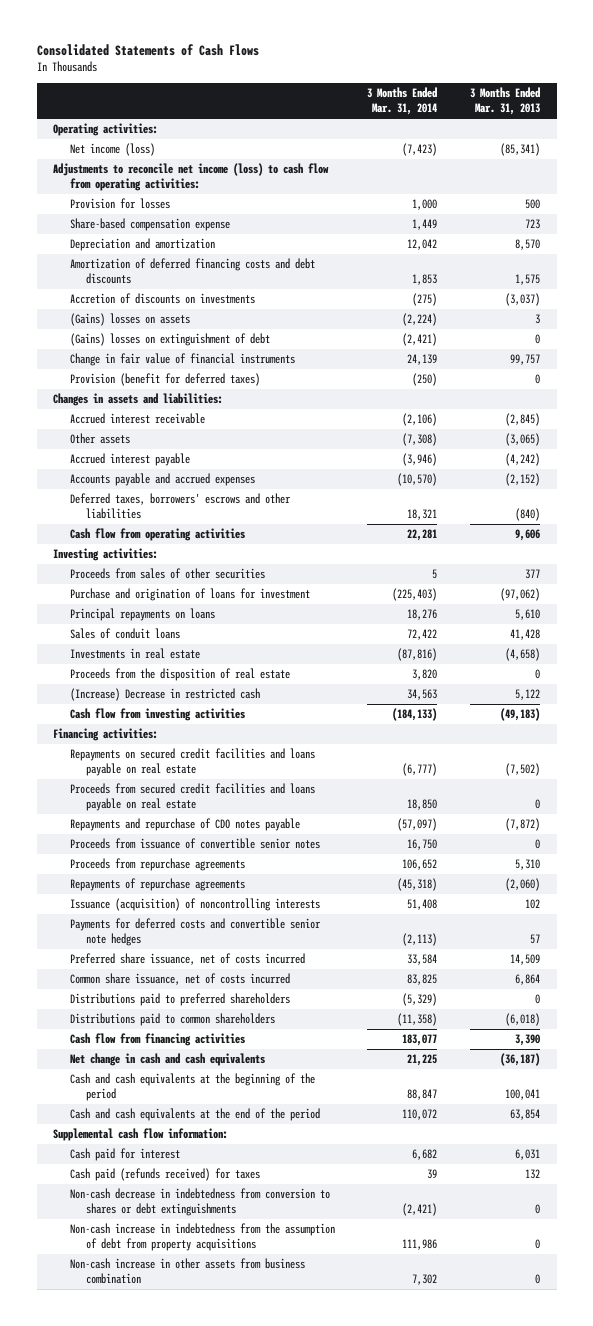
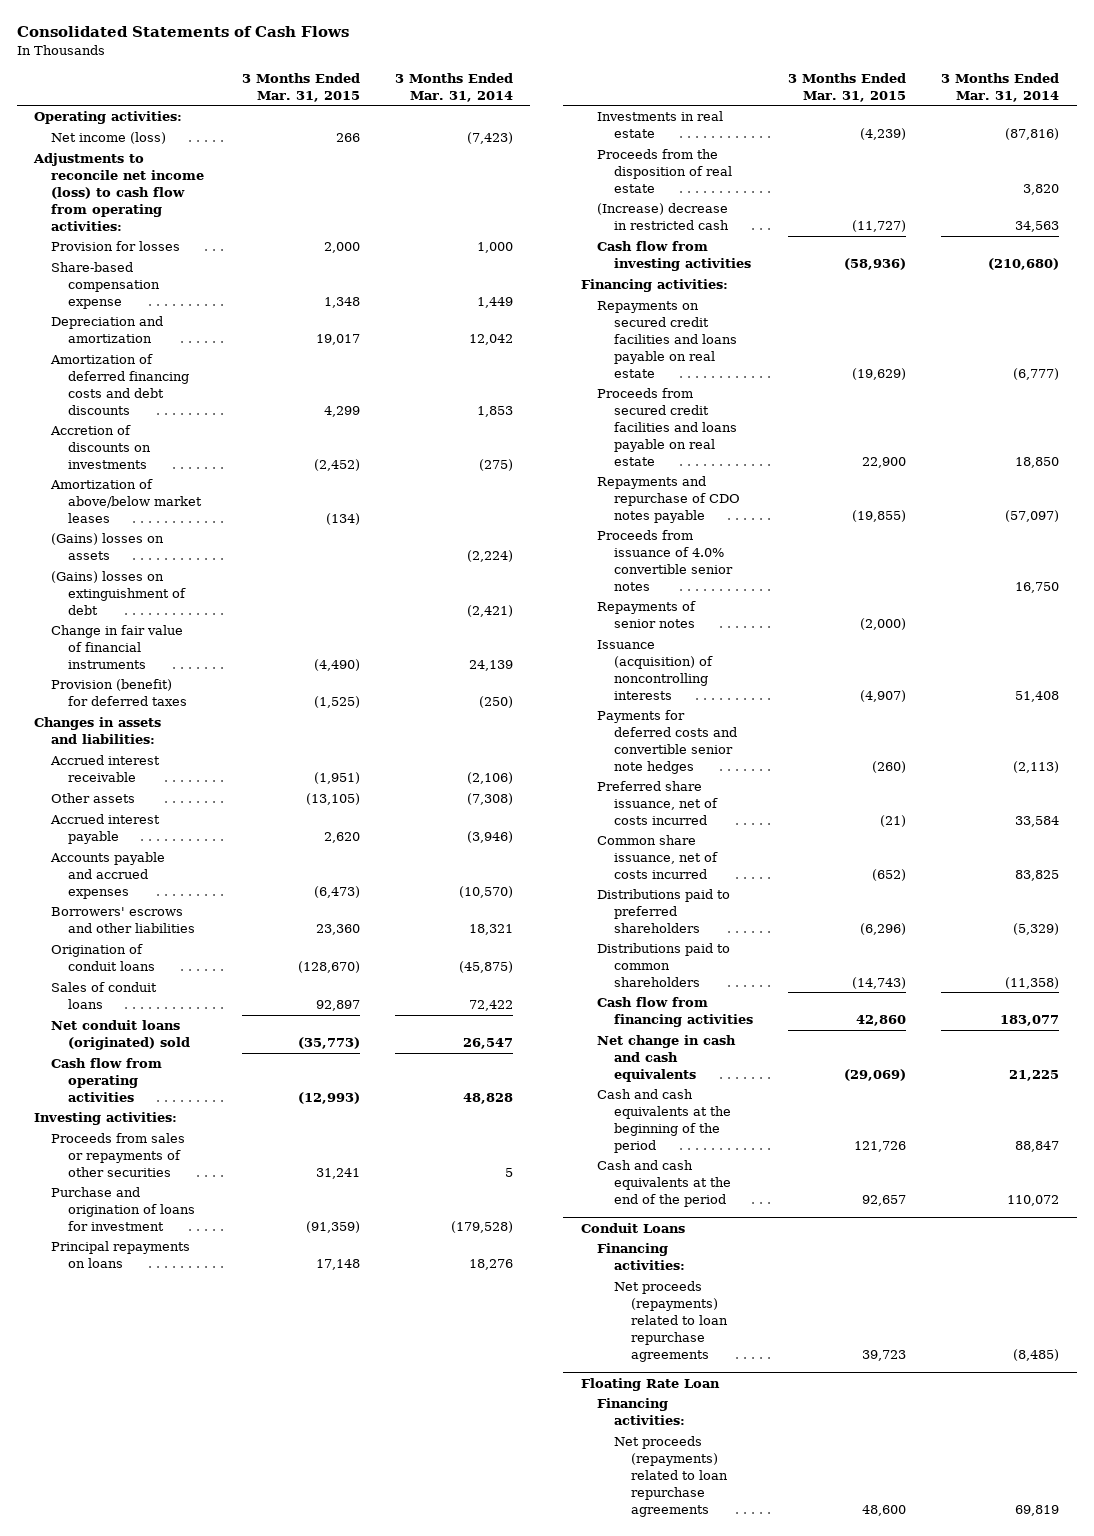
- | 3 Months Ended Mar. 31, 2014 | 3 Months Ended Mar. 31, 2013
+ | 3 Months Ended Mar. 31, 2015 | 3 Months Ended Mar. 31, 2014
+ Amortization of above/below market leases | (134) |
- Provision (benefit for deferred taxes) | (250) | 0
+ Provision (benefit) for deferred taxes | (1,525) | (250)
- Deferred taxes, borrowers' escrows and other liabilities | 18,321 | (840)
- Cash flow from operating activities | 22,281 | 9,606
+ Borrowers' escrows and other liabilities | 23,360 | 18,321
+ Origination of conduit loans | (128,670) | (45,875)
moved up: Sales of conduit loans | 92,897 | 72,422
+ Net conduit loans (originated) sold | (35,773) | 26,547
+ Cash flow from operating activities | (12,993) | 48,828
- Proceeds from sales of other securities | 5 | 377
- Purchase and origination of loans for investment | (225,403) | (97,062)
+ Proceeds from sales or repayments of other securities | 31,241 | 5
+ Purchase and origination of loans for investment | (91,359) | (179,528)
- (Increase) Decrease in restricted cash | 34,563 | 5,122
- Cash flow from investing activities | (184,133) | (49,183)
+ (Increase) decrease in restricted cash | (11,727) | 34,563
+ Cash flow from investing activities | (58,936) | (210,680)
- Proceeds from issuance of convertible senior notes | 16,750 | 0
- Proceeds from repurchase agreements | 106,652 | 5,310
- Repayments of repurchase agreements | (45,318) | (2,060)
+ Proceeds from issuance of 4.0% convertible senior notes | | 16,750
+ Repayments of senior notes | (2,000) |
- Supplemental cash flow information:
- Cash paid for interest | 6,682 | 6,031
- Cash paid (refunds received) for taxes | 39 | 132
- Non-cash decrease in indebtedness from conversion to shares or debt extinguishments | (2,421) | 0
- Non-cash increase in indebtedness from the assumption of debt from property acquisitions | 111,986 | 0
- Non-cash increase in other assets from business combination | 7,302 | 0
+ Conduit Loans
+ Financing activities:
+ Net proceeds (repayments) related to loan repurchase agreements | 39,723 | (8,485)
+ Floating Rate Loan
+ Financing activities:
+ Net proceeds (repayments) related to loan repurchase agreements | 48,600 | 69,819

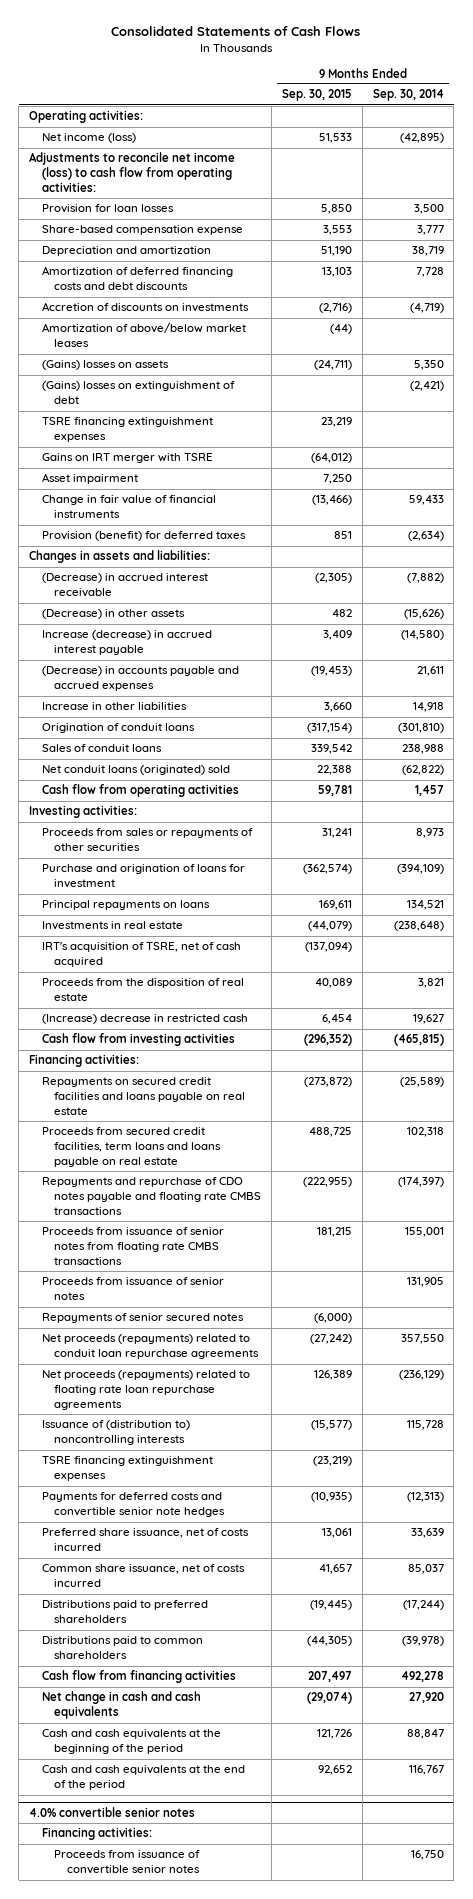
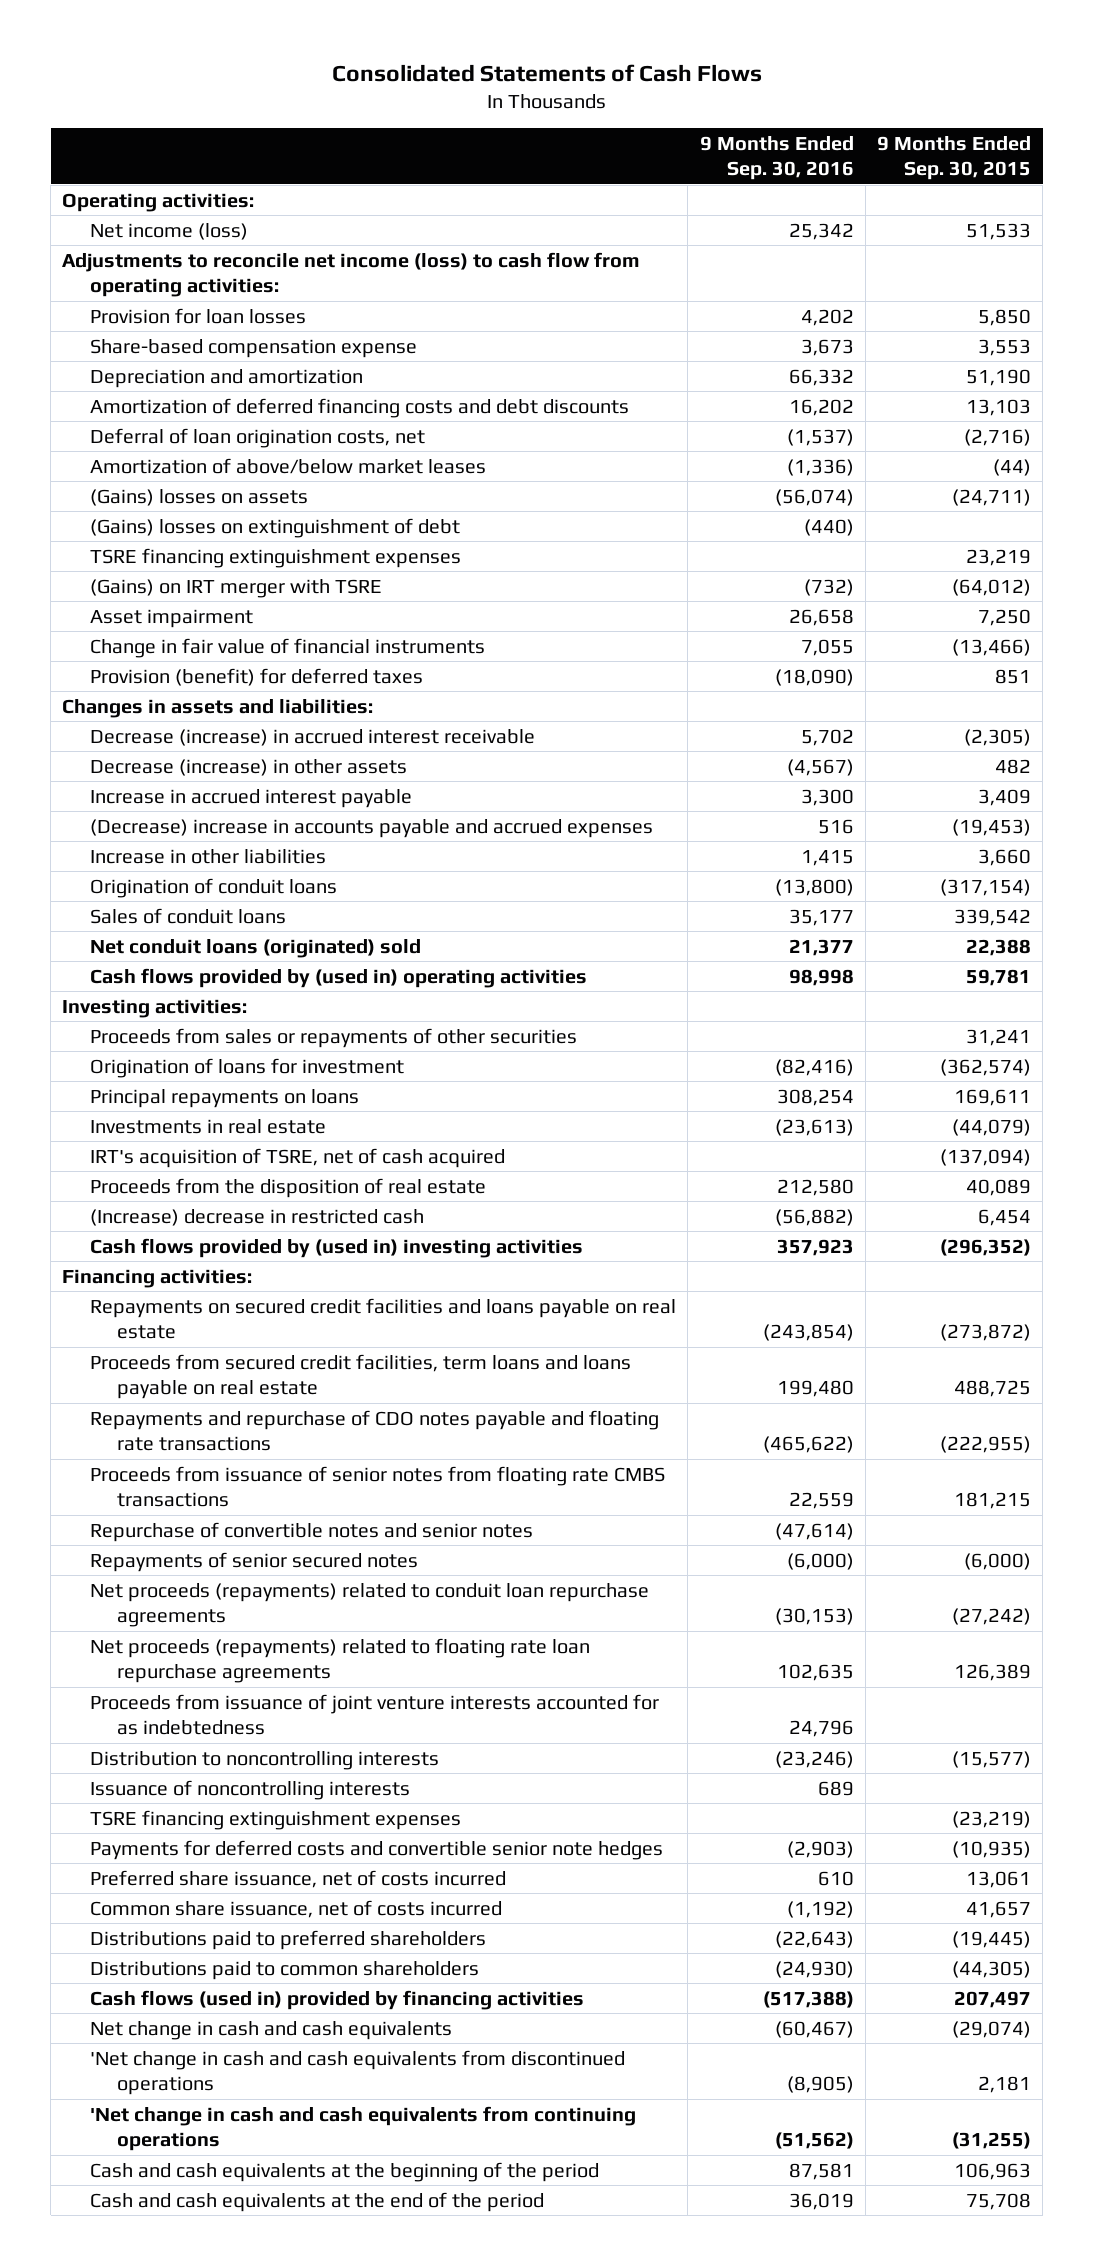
- | 9 Months Ended Sep. 30, 2015 | 9 Months Ended Sep. 30, 2014
+ | 9 Months Ended Sep. 30, 2016 | 9 Months Ended Sep. 30, 2015
- Accretion of discounts on investments | (2,716) | (4,719)
+ Deferral of loan origination costs, net | (1,537) | (2,716)
- Gains on IRT merger with TSRE | (64,012) |
+ (Gains) on IRT merger with TSRE | (732) | (64,012)
- (Decrease) in accrued interest receivable | (2,305) | (7,882)
- (Decrease) in other assets | 482 | (15,626)
- Increase (decrease) in accrued interest payable | 3,409 | (14,580)
- (Decrease) in accounts payable and accrued expenses | (19,453) | 21,611
+ Decrease (increase) in accrued interest receivable | 5,702 | (2,305)
+ Decrease (increase) in other assets | (4,567) | 482
+ Increase in accrued interest payable | 3,300 | 3,409
+ (Decrease) increase in accounts payable and accrued expenses | 516 | (19,453)
- Cash flow from operating activities | 59,781 | 1,457
+ Cash flows provided by (used in) operating activities | 98,998 | 59,781
- Purchase and origination of loans for investment | (362,574) | (394,109)
+ Origination of loans for investment | (82,416) | (362,574)
- Cash flow from investing activities | (296,352) | (465,815)
+ Cash flows provided by (used in) investing activities | 357,923 | (296,352)
- Repayments and repurchase of CDO notes payable and floating rate CMBS transactions | (222,955) | (174,397)
+ Repayments and repurchase of CDO notes payable and floating rate transactions | (465,622) | (222,955)
- Proceeds from issuance of senior notes | | 131,905
+ Repurchase of convertible notes and senior notes | (47,614) |
- Issuance of (distribution to) noncontrolling interests | (15,577) | 115,728
+ Proceeds from issuance of joint venture interests accounted for as indebtedness | 24,796 |
+ Distribution to noncontrolling interests | (23,246) | (15,577)
+ Issuance of noncontrolling interests | 689 |
- Cash flow from financing activities | 207,497 | 492,278
+ Cash flows (used in) provided by financing activities | (517,388) | 207,497
- Cash and cash equivalents at the beginning of the period | 121,726 | 88,847
- Cash and cash equivalents at the end of the period | 92,652 | 116,767
- 4.0% convertible senior notes
- Financing activities:
- Proceeds from issuance of convertible senior notes | | 16,750
+ 'Net change in cash and cash equivalents from discontinued operations | (8,905) | 2,181
+ 'Net change in cash and cash equivalents from continuing operations | (51,562) | (31,255)
+ Cash and cash equivalents at the beginning of the period | 87,581 | 106,963
+ Cash and cash equivalents at the end of the period | 36,019 | 75,708

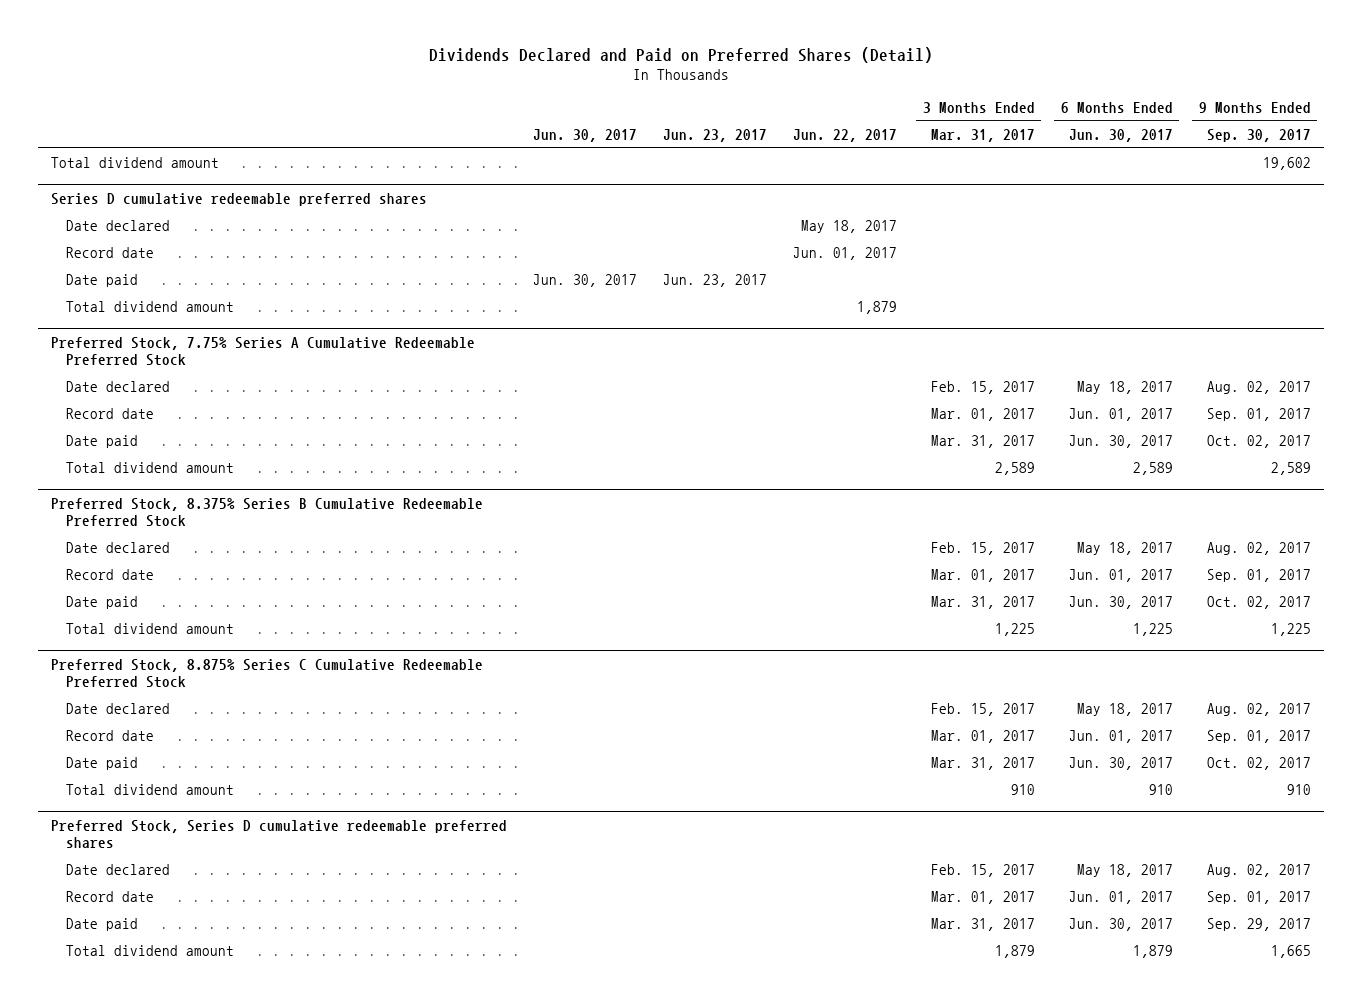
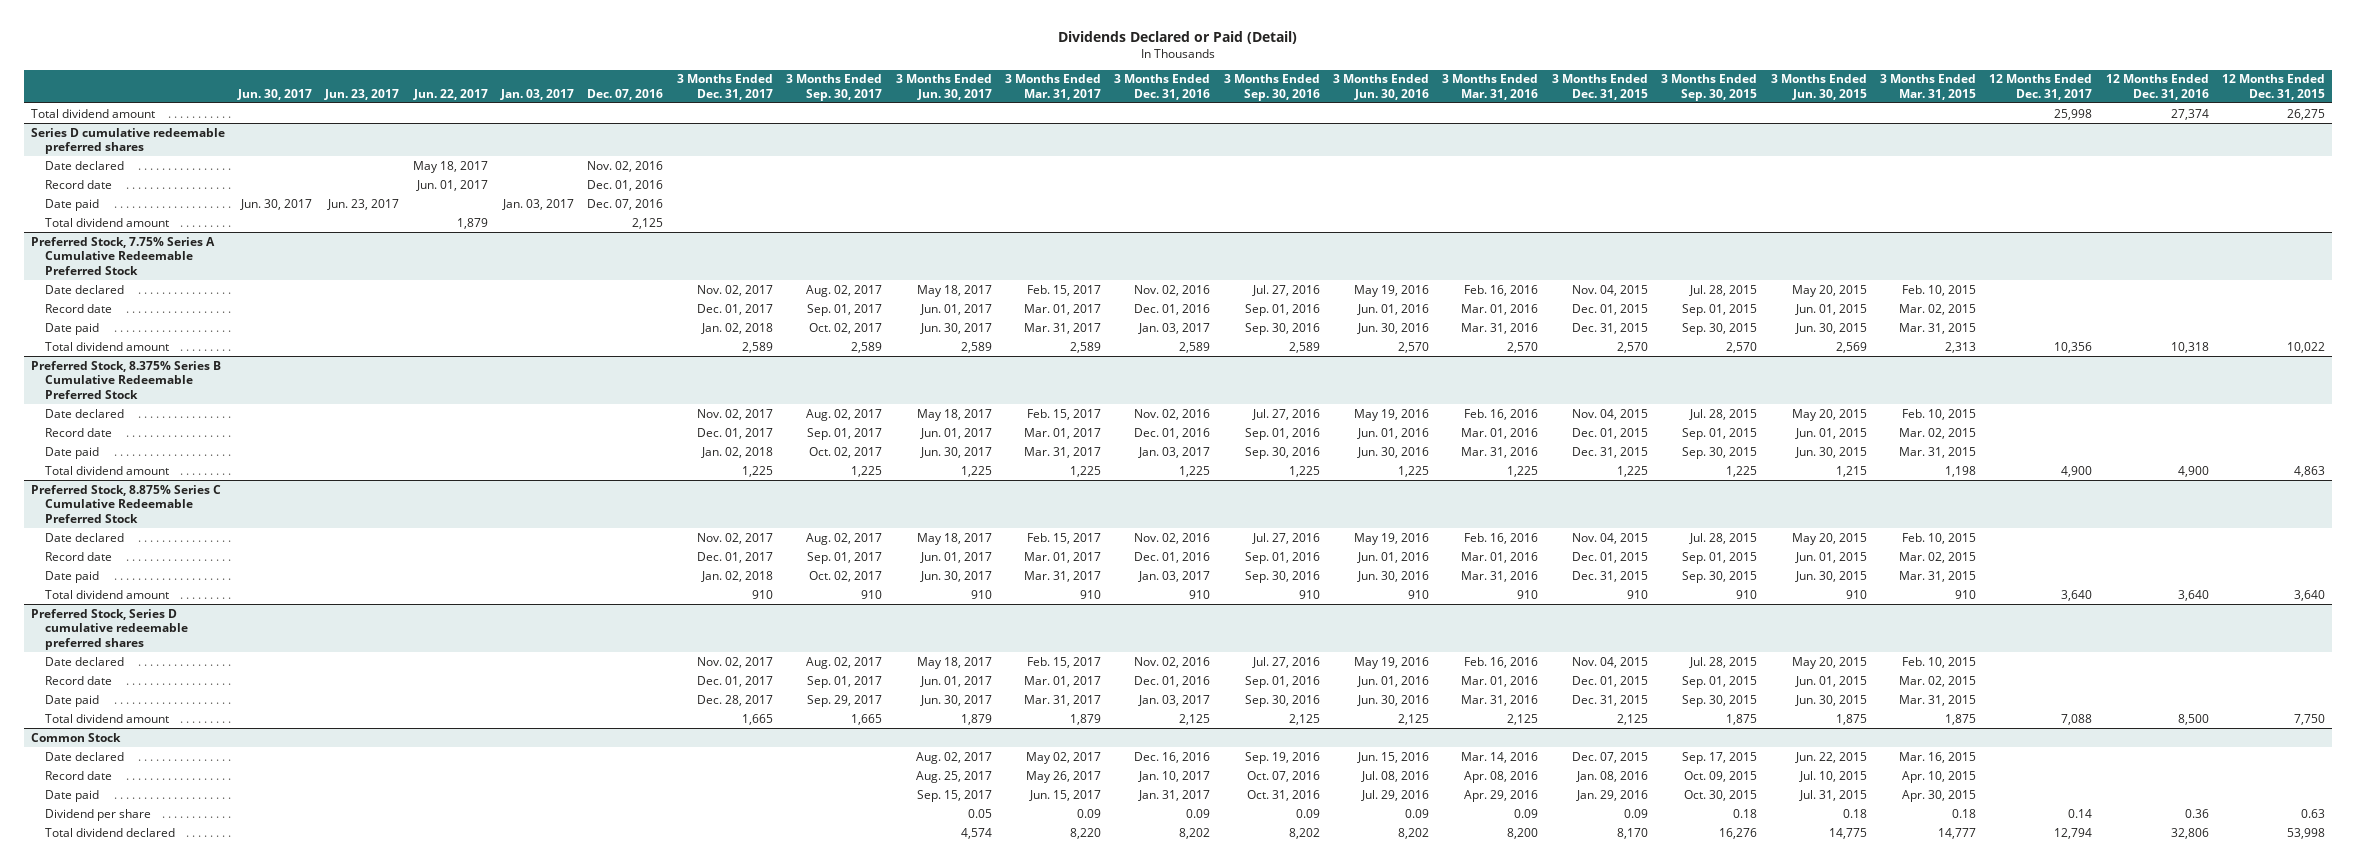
- Dividends Declared and Paid on Preferred Shares (Detail)
+ Dividends Declared or Paid (Detail)
- | Jun. 30, 2017 | Jun. 23, 2017 | Jun. 22, 2017 | 3 Months Ended Mar. 31, 2017 | 6 Months Ended Jun. 30, 2017 | 9 Months Ended Sep. 30, 2017
+ | Jun. 30, 2017 | Jun. 23, 2017 | Jun. 22, 2017 | Jan. 03, 2017 | Dec. 07, 2016 | 3 Months Ended Dec. 31, 2017 | 3 Months Ended Sep. 30, 2017 | 3 Months Ended Jun. 30, 2017 | 3 Months Ended Mar. 31, 2017 | 3 Months Ended Dec. 31, 2016 | 3 Months Ended Sep. 30, 2016 | 3 Months Ended Jun. 30, 2016 | 3 Months Ended Mar. 31, 2016 | 3 Months Ended Dec. 31, 2015 | 3 Months Ended Sep. 30, 2015 | 3 Months Ended Jun. 30, 2015 | 3 Months Ended Mar. 31, 2015 | 12 Months Ended Dec. 31, 2017 | 12 Months Ended Dec. 31, 2016 | 12 Months Ended Dec. 31, 2015
+ Common Stock
+ Date declared | | | | | | | | Aug. 02, 2017 | May 02, 2017 | Dec. 16, 2016 | Sep. 19, 2016 | Jun. 15, 2016 | Mar. 14, 2016 | Dec. 07, 2015 | Sep. 17, 2015 | Jun. 22, 2015 | Mar. 16, 2015 | | |
+ Record date | | | | | | | | Aug. 25, 2017 | May 26, 2017 | Jan. 10, 2017 | Oct. 07, 2016 | Jul. 08, 2016 | Apr. 08, 2016 | Jan. 08, 2016 | Oct. 09, 2015 | Jul. 10, 2015 | Apr. 10, 2015 | | |
+ Date paid | | | | | | | | Sep. 15, 2017 | Jun. 15, 2017 | Jan. 31, 2017 | Oct. 31, 2016 | Jul. 29, 2016 | Apr. 29, 2016 | Jan. 29, 2016 | Oct. 30, 2015 | Jul. 31, 2015 | Apr. 30, 2015 | | |
+ Dividend per share | | | | | | | | 0.05 | 0.09 | 0.09 | 0.09 | 0.09 | 0.09 | 0.09 | 0.18 | 0.18 | 0.18 | 0.14 | 0.36 | 0.63
+ Total dividend declared | | | | | | | | 4,574 | 8,220 | 8,202 | 8,202 | 8,202 | 8,200 | 8,170 | 16,276 | 14,775 | 14,777 | 12,794 | 32,806 | 53,998

